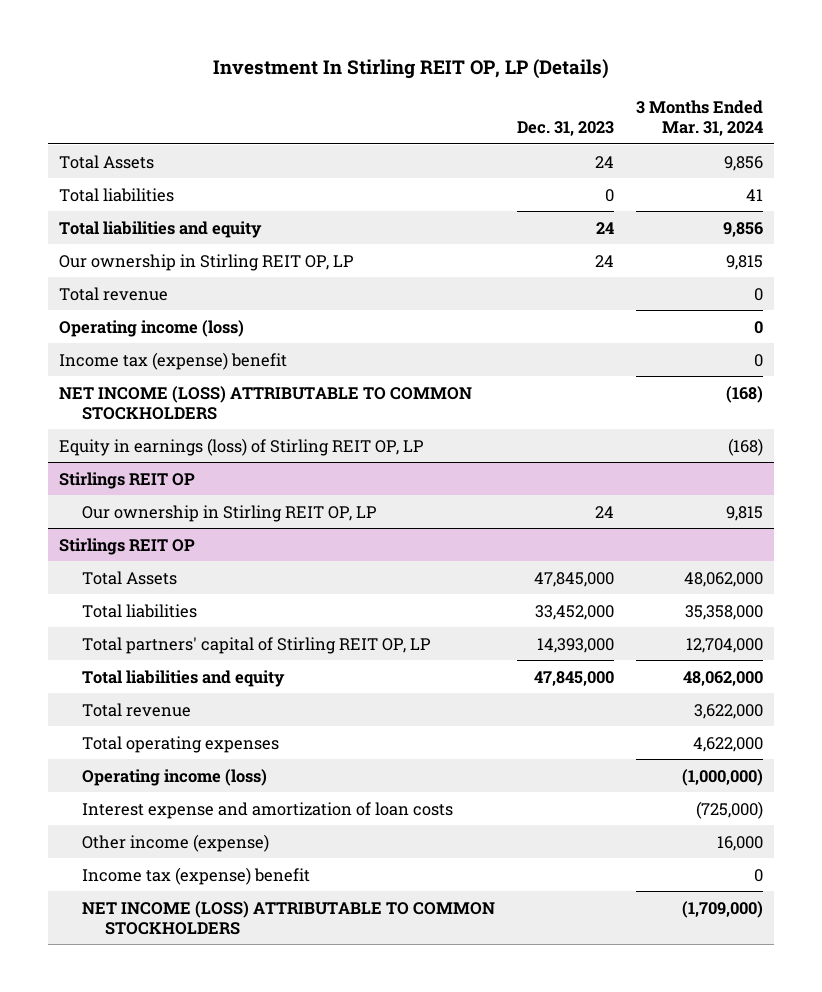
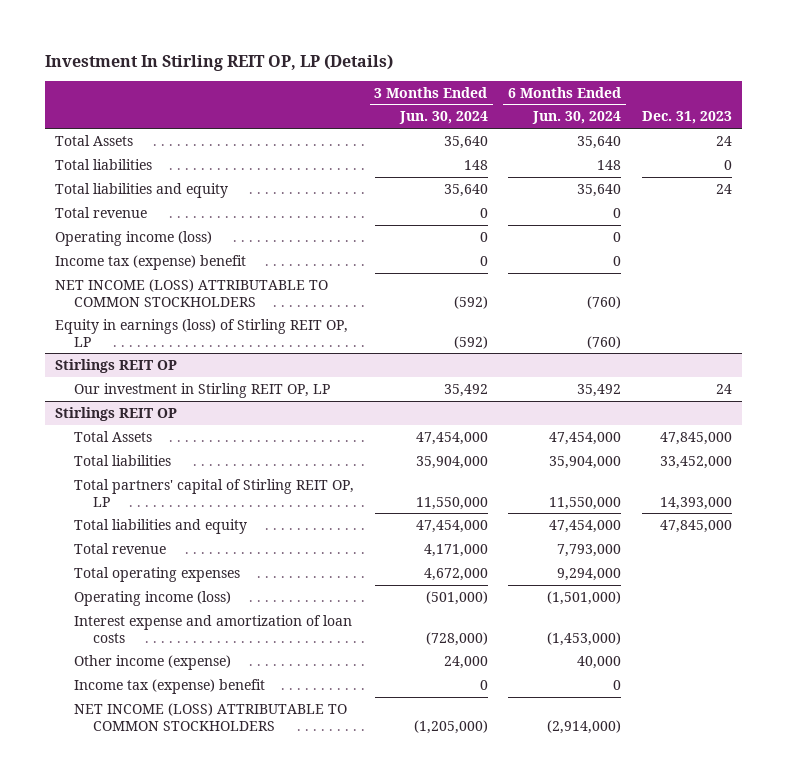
- | Dec. 31, 2023 | 3 Months Ended Mar. 31, 2024
+ | 3 Months Ended Jun. 30, 2024 | 6 Months Ended Jun. 30, 2024 | Dec. 31, 2023
- Our ownership in Stirling REIT OP, LP | 24 | 9,815
@ Stirlings REIT OP
- Our ownership in Stirling REIT OP, LP | 24 | 9,815
+ Our investment in Stirling REIT OP, LP | 35,492 | 35,492 | 24

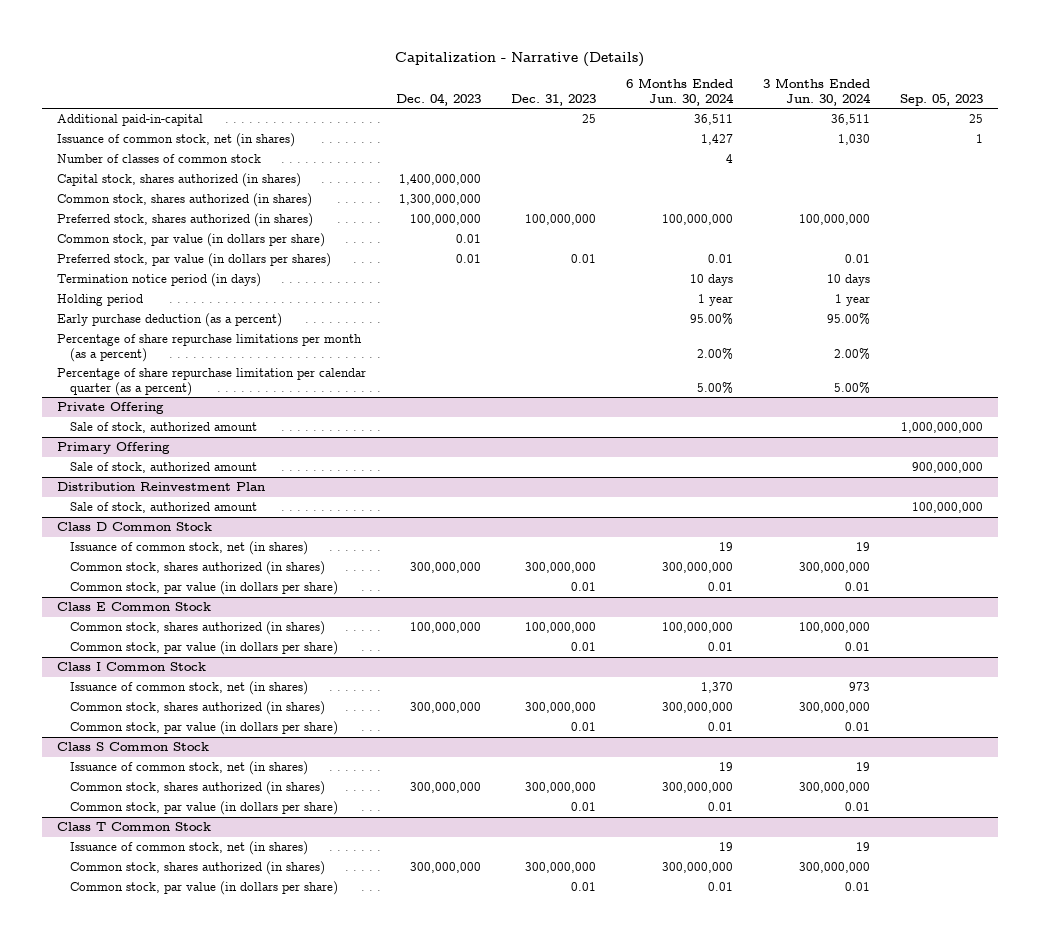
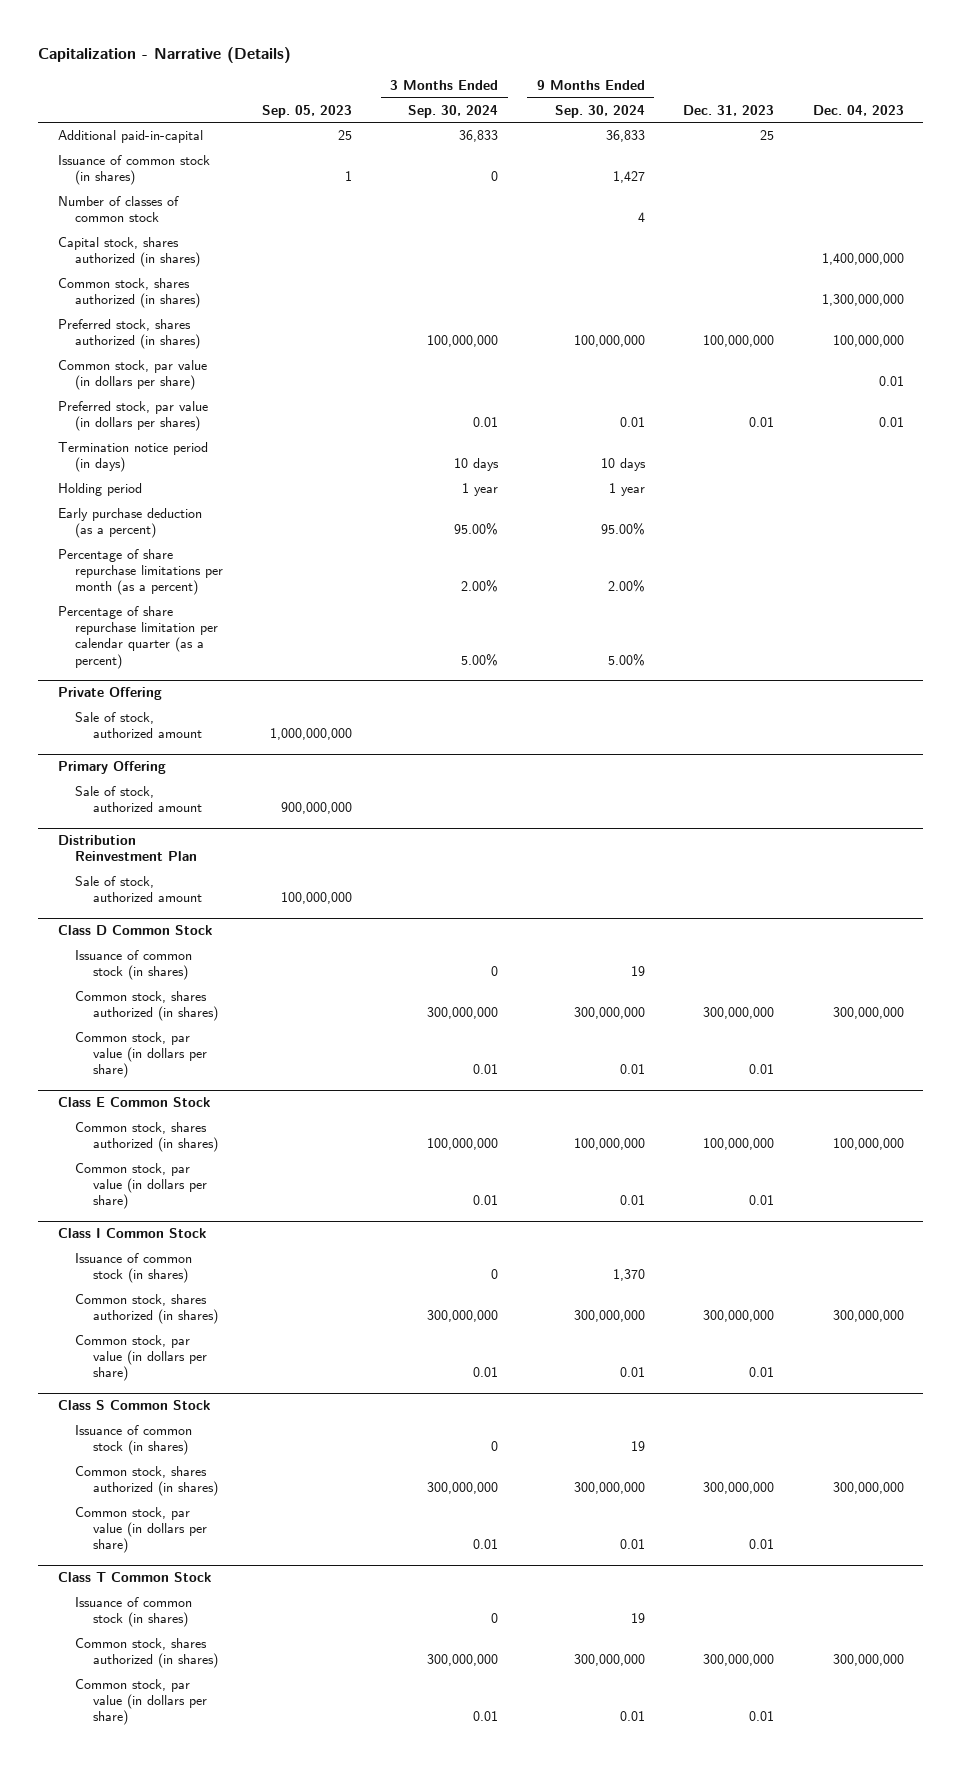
- | Dec. 04, 2023 | Dec. 31, 2023 | 6 Months Ended Jun. 30, 2024 | 3 Months Ended Jun. 30, 2024 | Sep. 05, 2023
+ | Sep. 05, 2023 | 3 Months Ended Sep. 30, 2024 | 9 Months Ended Sep. 30, 2024 | Dec. 31, 2023 | Dec. 04, 2023
- Issuance of common stock, net (in shares) | | | 1,427 | 1,030 | 1
+ Issuance of common stock (in shares) | 1 | 0 | 1,427 | |
@ Class D Common Stock
- Issuance of common stock, net (in shares) | | | 19 | 19 |
+ Issuance of common stock (in shares) | | 0 | 19 | |
@ Class I Common Stock
- Issuance of common stock, net (in shares) | | | 1,370 | 973 |
+ Issuance of common stock (in shares) | | 0 | 1,370 | |
@ Class S Common Stock
- Issuance of common stock, net (in shares) | | | 19 | 19 |
+ Issuance of common stock (in shares) | | 0 | 19 | |
@ Class T Common Stock
- Issuance of common stock, net (in shares) | | | 19 | 19 |
+ Issuance of common stock (in shares) | | 0 | 19 | |

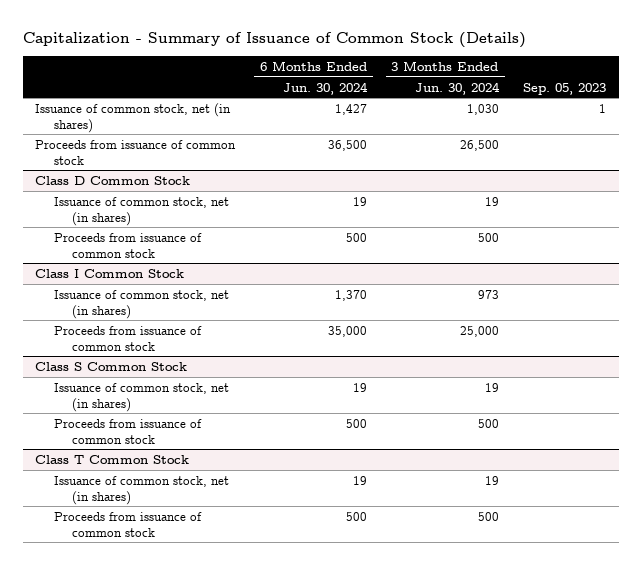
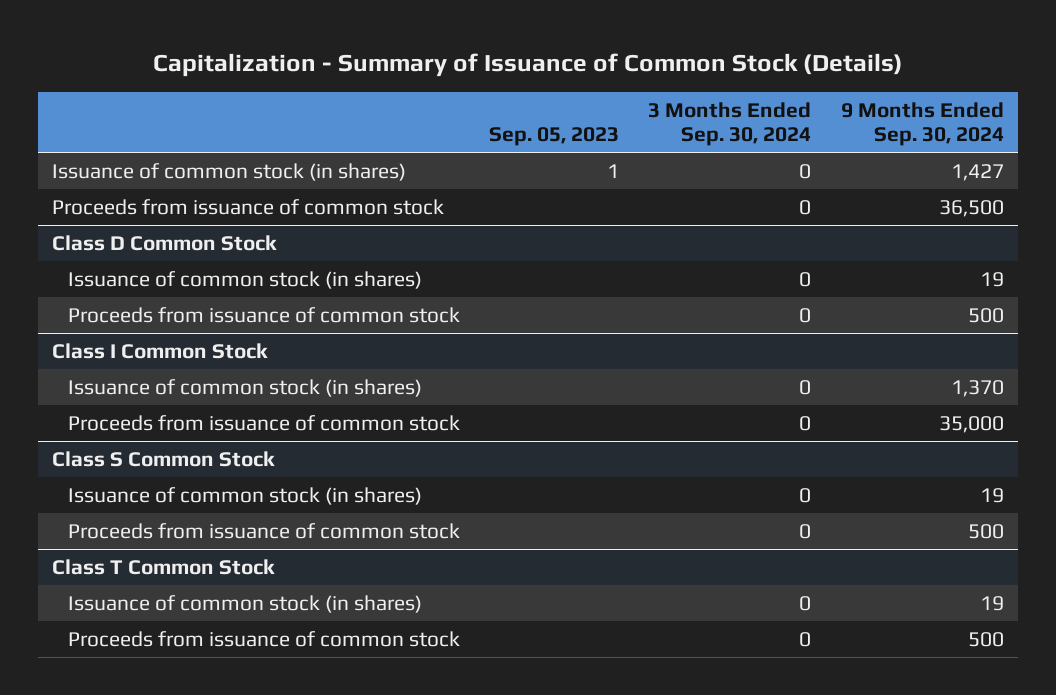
- | 6 Months Ended Jun. 30, 2024 | 3 Months Ended Jun. 30, 2024 | Sep. 05, 2023
+ | Sep. 05, 2023 | 3 Months Ended Sep. 30, 2024 | 9 Months Ended Sep. 30, 2024
- Issuance of common stock, net (in shares) | 1,427 | 1,030 | 1
+ Issuance of common stock (in shares) | 1 | 0 | 1,427
@ Class D Common Stock
- Issuance of common stock, net (in shares) | 19 | 19 |
+ Issuance of common stock (in shares) | | 0 | 19
@ Class I Common Stock
- Issuance of common stock, net (in shares) | 1,370 | 973 |
+ Issuance of common stock (in shares) | | 0 | 1,370
@ Class S Common Stock
- Issuance of common stock, net (in shares) | 19 | 19 |
+ Issuance of common stock (in shares) | | 0 | 19
@ Class T Common Stock
- Issuance of common stock, net (in shares) | 19 | 19 |
+ Issuance of common stock (in shares) | | 0 | 19

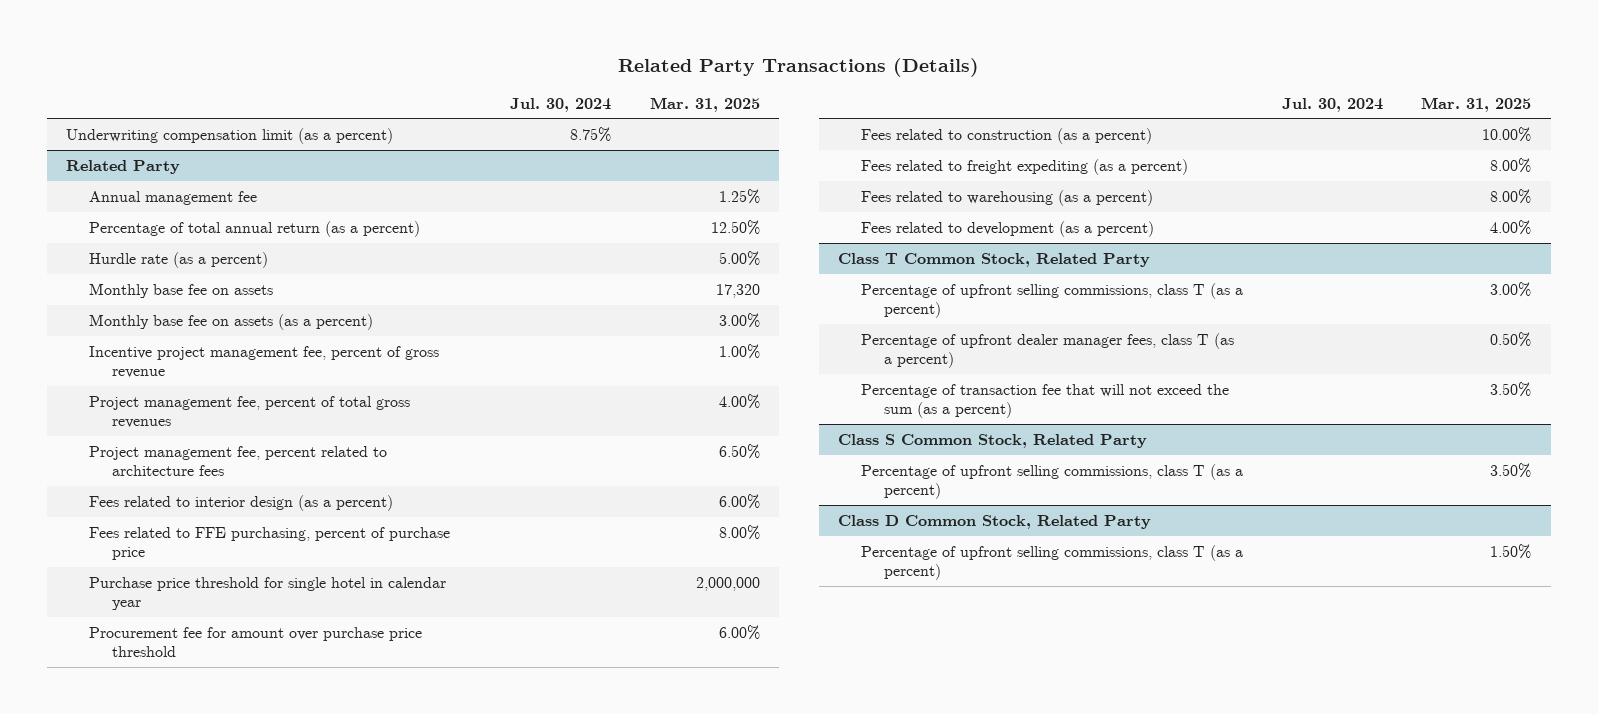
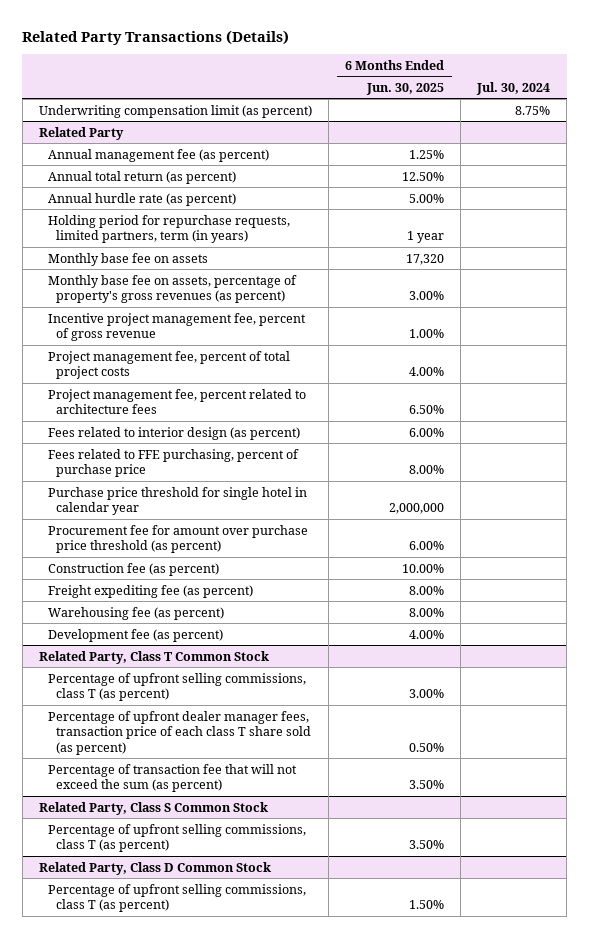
- | Jul. 30, 2024 | Mar. 31, 2025
+ | 6 Months Ended Jun. 30, 2025 | Jul. 30, 2024
- Underwriting compensation limit (as a percent) | 8.75% |
+ Underwriting compensation limit (as percent) | | 8.75%
@ Related Party
- Annual management fee | | 1.25%
- Percentage of total annual return (as a percent) | | 12.50%
- Hurdle rate (as a percent) | | 5.00%
+ Annual management fee (as percent) | 1.25% |
+ Annual total return (as percent) | 12.50% |
+ Annual hurdle rate (as percent) | 5.00% |
+ Holding period for repurchase requests, limited partners, term (in years) | 1 year |
- Monthly base fee on assets (as a percent) | | 3.00%
+ Monthly base fee on assets, percentage of property's gross revenues (as percent) | 3.00% |
- Project management fee, percent of total gross revenues | | 4.00%
+ Project management fee, percent of total project costs | 4.00% |
- Fees related to interior design (as a percent) | | 6.00%
+ Fees related to interior design (as percent) | 6.00% |
- Procurement fee for amount over purchase price threshold | | 6.00%
- Fees related to construction (as a percent) | | 10.00%
- Fees related to freight expediting (as a percent) | | 8.00%
- Fees related to warehousing (as a percent) | | 8.00%
- Fees related to development (as a percent) | | 4.00%
- Class T Common Stock, Related Party
- Percentage of upfront selling commissions, class T (as a percent) | | 3.00%
- Percentage of upfront dealer manager fees, class T (as a percent) | | 0.50%
- Percentage of transaction fee that will not exceed the sum (as a percent) | | 3.50%
- Class S Common Stock, Related Party
- Percentage of upfront selling commissions, class T (as a percent) | | 3.50%
- Class D Common Stock, Related Party
- Percentage of upfront selling commissions, class T (as a percent) | | 1.50%
@ Related Party
+ Procurement fee for amount over purchase price threshold (as percent) | 6.00% |
+ Construction fee (as percent) | 10.00% |
+ Freight expediting fee (as percent) | 8.00% |
+ Warehousing fee (as percent) | 8.00% |
+ Development fee (as percent) | 4.00% |
+ Related Party, Class T Common Stock
+ Percentage of upfront selling commissions, class T (as percent) | 3.00% |
+ Percentage of upfront dealer manager fees, transaction price of each class T share sold (as percent) | 0.50% |
+ Percentage of transaction fee that will not exceed the sum (as percent) | 3.50% |
+ Related Party, Class S Common Stock
+ Percentage of upfront selling commissions, class T (as percent) | 3.50% |
+ Related Party, Class D Common Stock
+ Percentage of upfront selling commissions, class T (as percent) | 1.50% |

